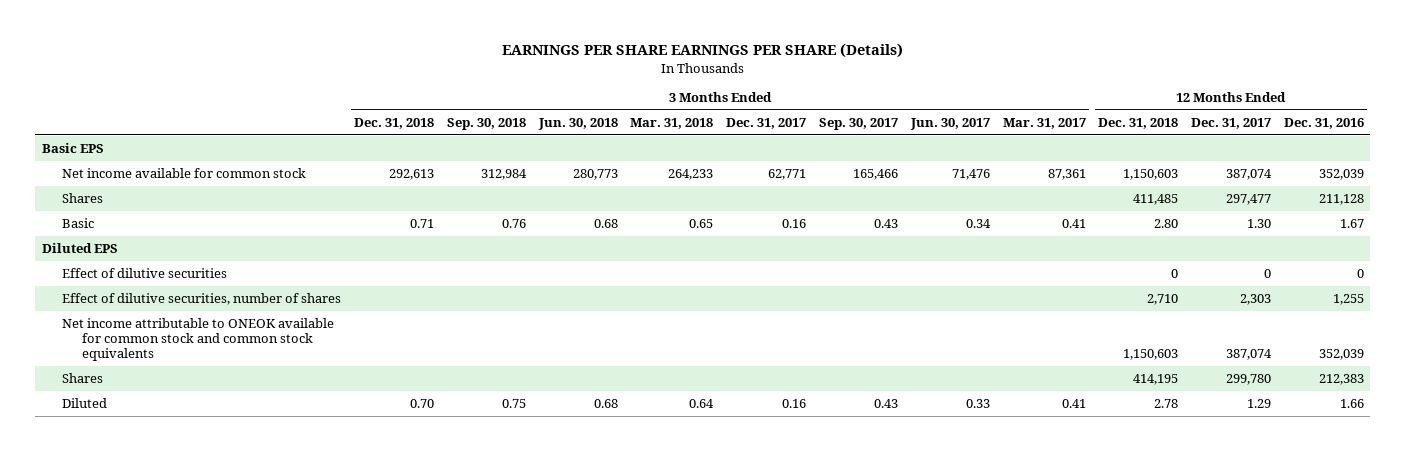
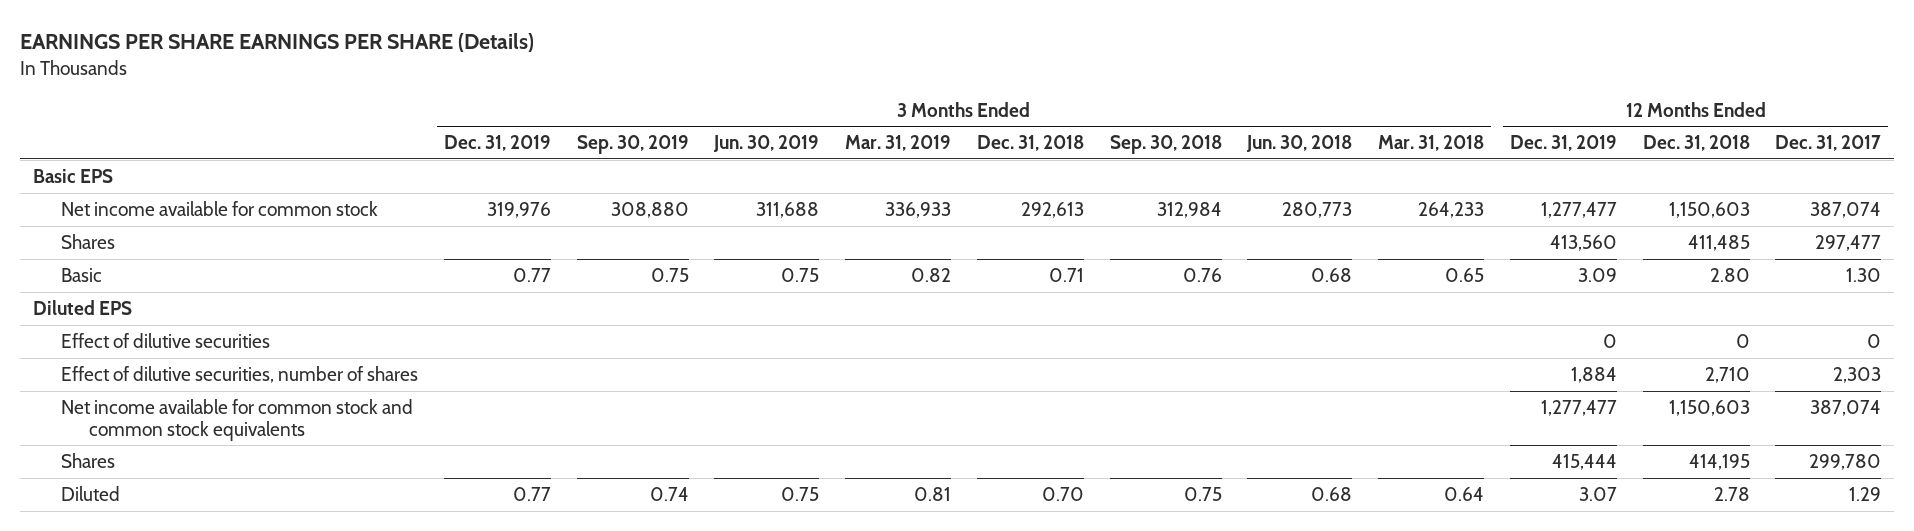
- | 3 Months Ended Dec. 31, 2018 | 3 Months Ended Sep. 30, 2018 | 3 Months Ended Jun. 30, 2018 | 3 Months Ended Mar. 31, 2018 | 3 Months Ended Dec. 31, 2017 | 3 Months Ended Sep. 30, 2017 | 3 Months Ended Jun. 30, 2017 | 3 Months Ended Mar. 31, 2017 | 12 Months Ended Dec. 31, 2018 | 12 Months Ended Dec. 31, 2017 | 12 Months Ended Dec. 31, 2016
+ | 3 Months Ended Dec. 31, 2019 | 3 Months Ended Sep. 30, 2019 | 3 Months Ended Jun. 30, 2019 | 3 Months Ended Mar. 31, 2019 | 3 Months Ended Dec. 31, 2018 | 3 Months Ended Sep. 30, 2018 | 3 Months Ended Jun. 30, 2018 | 3 Months Ended Mar. 31, 2018 | 12 Months Ended Dec. 31, 2019 | 12 Months Ended Dec. 31, 2018 | 12 Months Ended Dec. 31, 2017
- Net income attributable to ONEOK available for common stock and common stock equivalents | | | | | | | | | 1,150,603 | 387,074 | 352,039
+ Net income available for common stock and common stock equivalents | | | | | | | | | 1,277,477 | 1,150,603 | 387,074

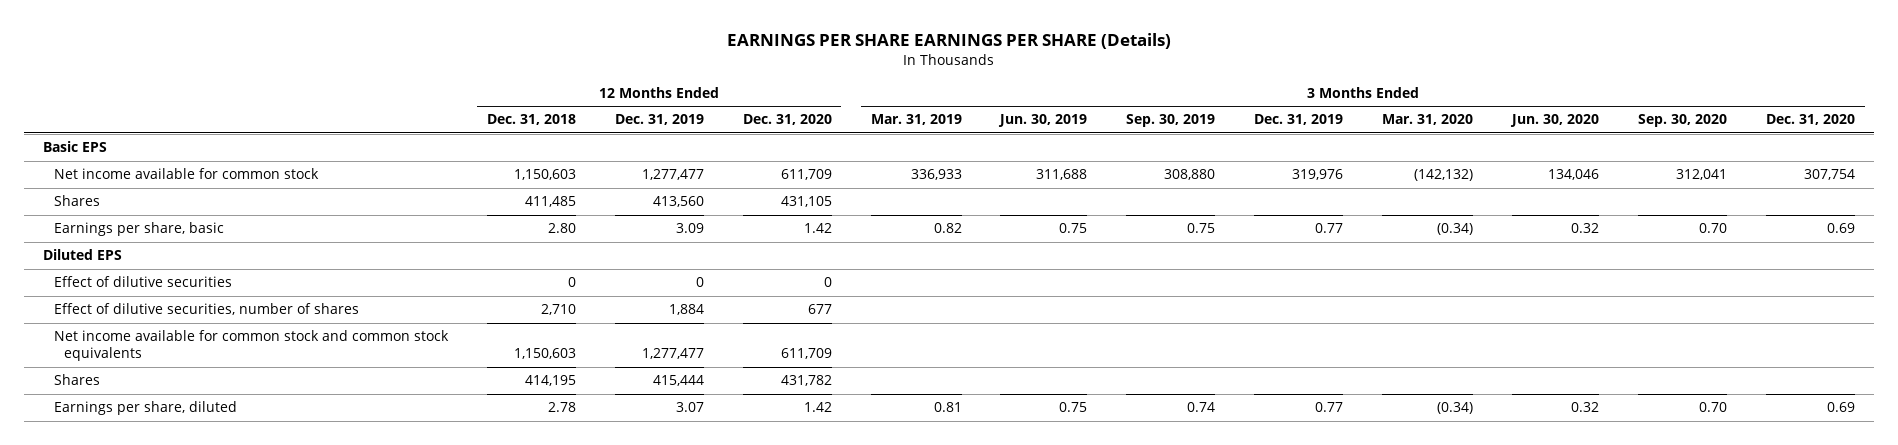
- | 3 Months Ended Dec. 31, 2019 | 3 Months Ended Sep. 30, 2019 | 3 Months Ended Jun. 30, 2019 | 3 Months Ended Mar. 31, 2019 | 3 Months Ended Dec. 31, 2018 | 3 Months Ended Sep. 30, 2018 | 3 Months Ended Jun. 30, 2018 | 3 Months Ended Mar. 31, 2018 | 12 Months Ended Dec. 31, 2019 | 12 Months Ended Dec. 31, 2018 | 12 Months Ended Dec. 31, 2017
+ | 12 Months Ended Dec. 31, 2018 | 12 Months Ended Dec. 31, 2019 | 12 Months Ended Dec. 31, 2020 | 3 Months Ended Mar. 31, 2019 | 3 Months Ended Jun. 30, 2019 | 3 Months Ended Sep. 30, 2019 | 3 Months Ended Dec. 31, 2019 | 3 Months Ended Mar. 31, 2020 | 3 Months Ended Jun. 30, 2020 | 3 Months Ended Sep. 30, 2020 | 3 Months Ended Dec. 31, 2020
- Basic | 0.77 | 0.75 | 0.75 | 0.82 | 0.71 | 0.76 | 0.68 | 0.65 | 3.09 | 2.80 | 1.30
+ Earnings per share, basic | 2.80 | 3.09 | 1.42 | 0.82 | 0.75 | 0.75 | 0.77 | (0.34) | 0.32 | 0.70 | 0.69
- Diluted | 0.77 | 0.74 | 0.75 | 0.81 | 0.70 | 0.75 | 0.68 | 0.64 | 3.07 | 2.78 | 1.29
+ Earnings per share, diluted | 2.78 | 3.07 | 1.42 | 0.81 | 0.75 | 0.74 | 0.77 | (0.34) | 0.32 | 0.70 | 0.69

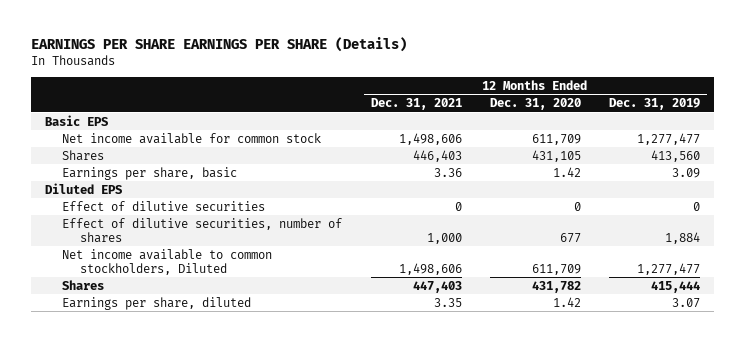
- | 12 Months Ended Dec. 31, 2018 | 12 Months Ended Dec. 31, 2019 | 12 Months Ended Dec. 31, 2020 | 3 Months Ended Mar. 31, 2019 | 3 Months Ended Jun. 30, 2019 | 3 Months Ended Sep. 30, 2019 | 3 Months Ended Dec. 31, 2019 | 3 Months Ended Mar. 31, 2020 | 3 Months Ended Jun. 30, 2020 | 3 Months Ended Sep. 30, 2020 | 3 Months Ended Dec. 31, 2020
+ | 12 Months Ended Dec. 31, 2021 | 12 Months Ended Dec. 31, 2020 | 12 Months Ended Dec. 31, 2019
- Net income available for common stock and common stock equivalents | 1,150,603 | 1,277,477 | 611,709 | | | | | | | |
+ Net income available to common stockholders, Diluted | 1,498,606 | 611,709 | 1,277,477

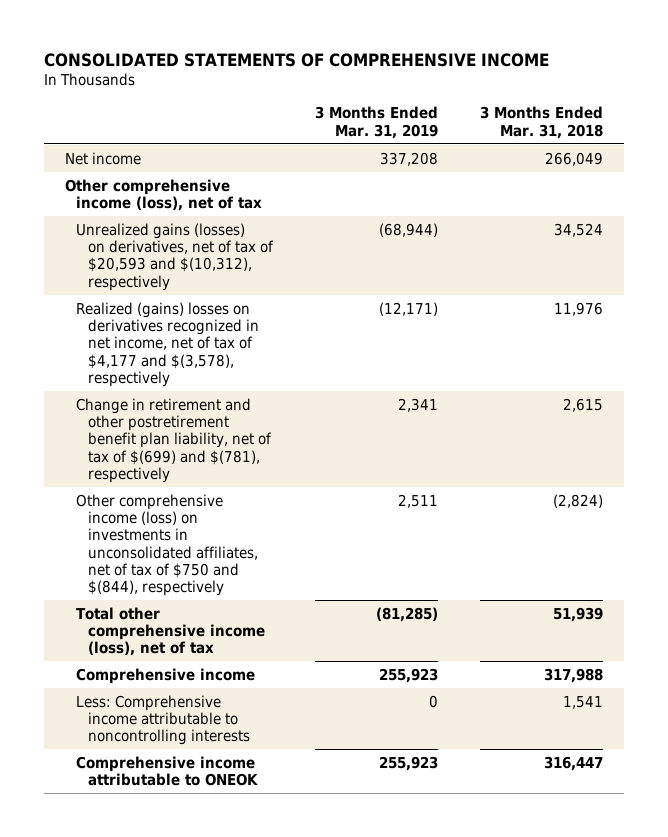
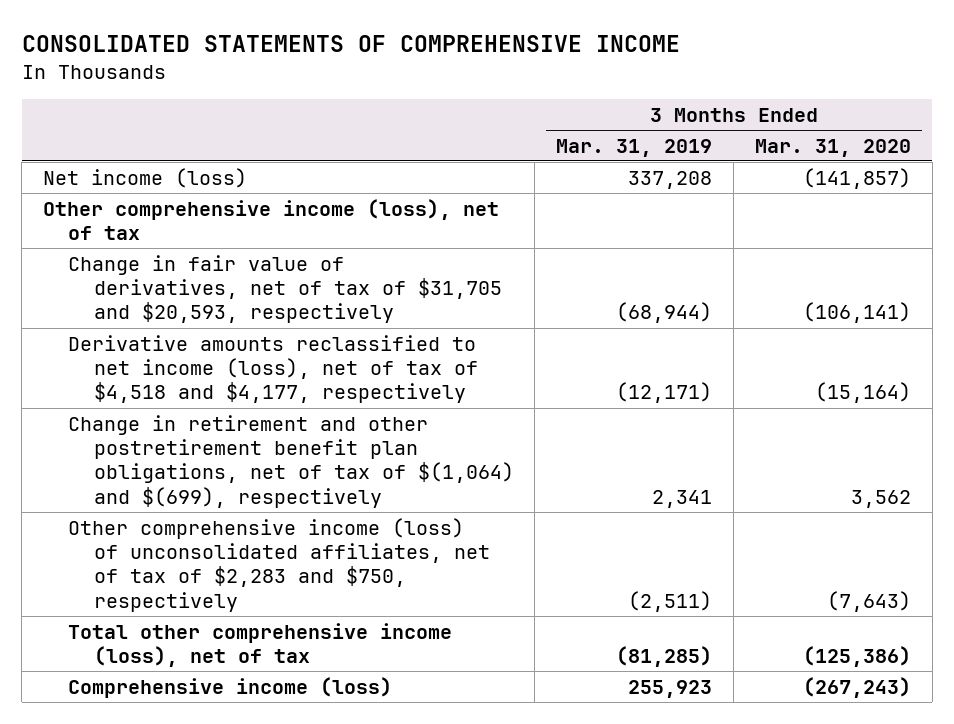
- | 3 Months Ended Mar. 31, 2019 | 3 Months Ended Mar. 31, 2018
+ | 3 Months Ended Mar. 31, 2019 | 3 Months Ended Mar. 31, 2020
- Net income | 337,208 | 266,049
+ Net income (loss) | 337,208 | (141,857)
- Unrealized gains (losses) on derivatives, net of tax of $20,593 and $(10,312), respectively | (68,944) | 34,524
- Realized (gains) losses on derivatives recognized in net income, net of tax of $4,177 and $(3,578), respectively | (12,171) | 11,976
- Change in retirement and other postretirement benefit plan liability, net of tax of $(699) and $(781), respectively | 2,341 | 2,615
- Other comprehensive income (loss) on investments in unconsolidated affiliates, net of tax of $750 and $(844), respectively | 2,511 | (2,824)
+ Change in fair value of derivatives, net of tax of $31,705 and $20,593, respectively | (68,944) | (106,141)
+ Derivative amounts reclassified to net income (loss), net of tax of $4,518 and $4,177, respectively | (12,171) | (15,164)
+ Change in retirement and other postretirement benefit plan obligations, net of tax of $(1,064) and $(699), respectively | 2,341 | 3,562
+ Other comprehensive income (loss) of unconsolidated affiliates, net of tax of $2,283 and $750, respectively | (2,511) | (7,643)
- Comprehensive income | 255,923 | 317,988
- Less: Comprehensive income attributable to noncontrolling interests | 0 | 1,541
- Comprehensive income attributable to ONEOK | 255,923 | 316,447
+ Comprehensive income (loss) | 255,923 | (267,243)

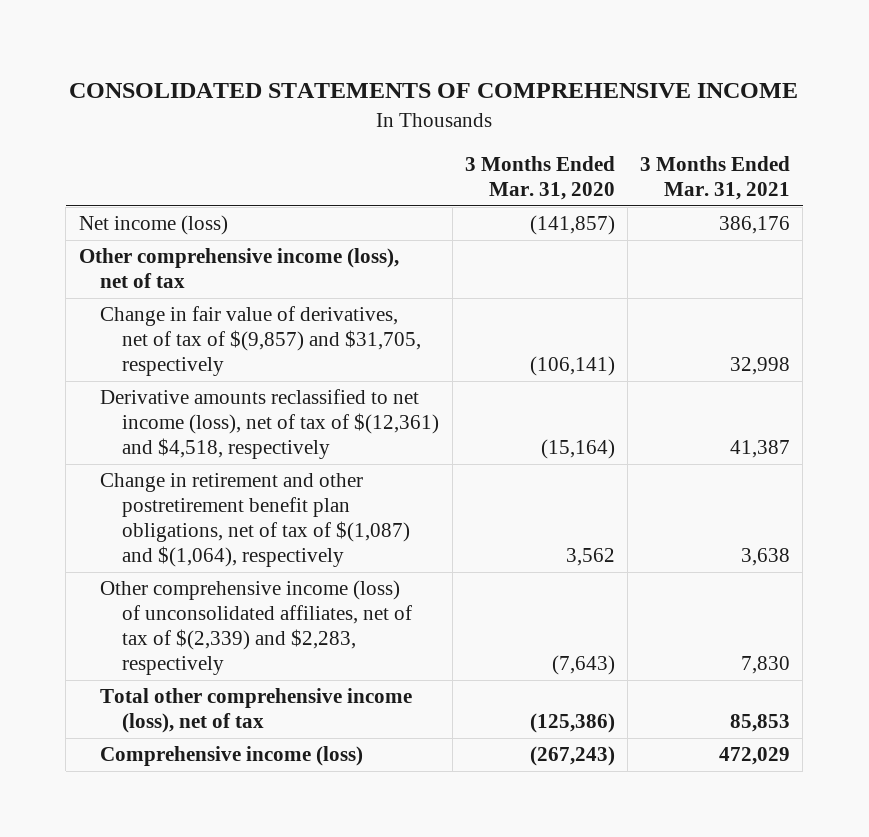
- | 3 Months Ended Mar. 31, 2019 | 3 Months Ended Mar. 31, 2020
+ | 3 Months Ended Mar. 31, 2020 | 3 Months Ended Mar. 31, 2021
- Change in fair value of derivatives, net of tax of $31,705 and $20,593, respectively | (68,944) | (106,141)
- Derivative amounts reclassified to net income (loss), net of tax of $4,518 and $4,177, respectively | (12,171) | (15,164)
- Change in retirement and other postretirement benefit plan obligations, net of tax of $(1,064) and $(699), respectively | 2,341 | 3,562
- Other comprehensive income (loss) of unconsolidated affiliates, net of tax of $2,283 and $750, respectively | (2,511) | (7,643)
+ Change in fair value of derivatives, net of tax of $(9,857) and $31,705, respectively | (106,141) | 32,998
+ Derivative amounts reclassified to net income (loss), net of tax of $(12,361) and $4,518, respectively | (15,164) | 41,387
+ Change in retirement and other postretirement benefit plan obligations, net of tax of $(1,087) and $(1,064), respectively | 3,562 | 3,638
+ Other comprehensive income (loss) of unconsolidated affiliates, net of tax of $(2,339) and $2,283, respectively | (7,643) | 7,830

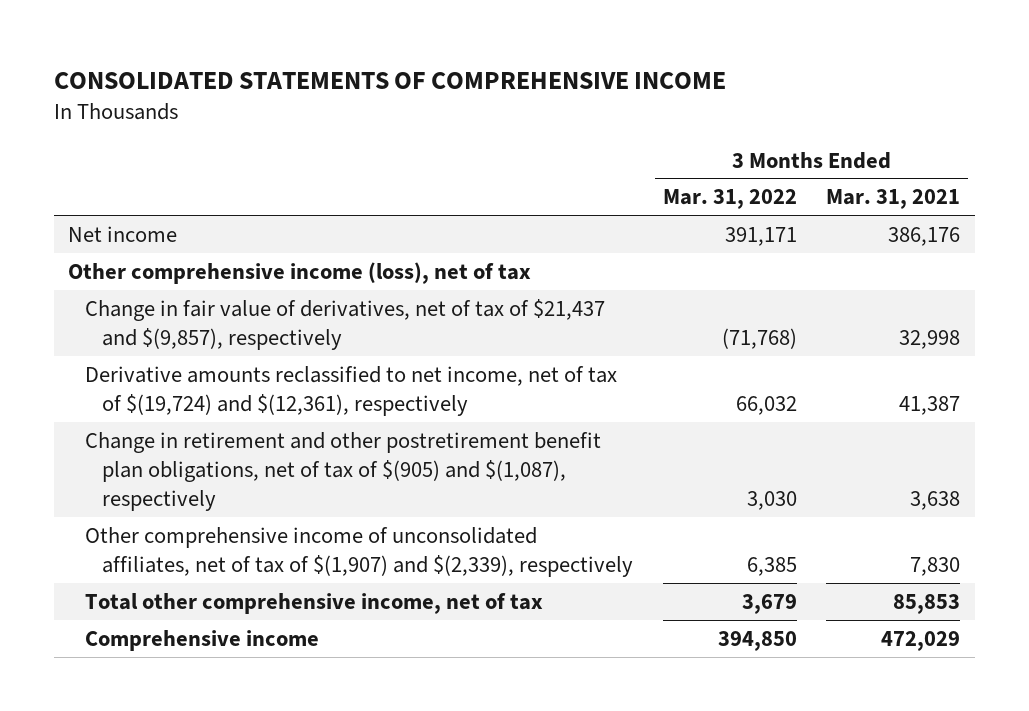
- | 3 Months Ended Mar. 31, 2020 | 3 Months Ended Mar. 31, 2021
+ | 3 Months Ended Mar. 31, 2022 | 3 Months Ended Mar. 31, 2021
- Net income (loss) | (141,857) | 386,176
+ Net income | 391,171 | 386,176
- Change in fair value of derivatives, net of tax of $(9,857) and $31,705, respectively | (106,141) | 32,998
- Derivative amounts reclassified to net income (loss), net of tax of $(12,361) and $4,518, respectively | (15,164) | 41,387
- Change in retirement and other postretirement benefit plan obligations, net of tax of $(1,087) and $(1,064), respectively | 3,562 | 3,638
- Other comprehensive income (loss) of unconsolidated affiliates, net of tax of $(2,339) and $2,283, respectively | (7,643) | 7,830
- Total other comprehensive income (loss), net of tax | (125,386) | 85,853
- Comprehensive income (loss) | (267,243) | 472,029
+ Change in fair value of derivatives, net of tax of $21,437 and $(9,857), respectively | (71,768) | 32,998
+ Derivative amounts reclassified to net income, net of tax of $(19,724) and $(12,361), respectively | 66,032 | 41,387
+ Change in retirement and other postretirement benefit plan obligations, net of tax of $(905) and $(1,087), respectively | 3,030 | 3,638
+ Other comprehensive income of unconsolidated affiliates, net of tax of $(1,907) and $(2,339), respectively | 6,385 | 7,830
+ Total other comprehensive income, net of tax | 3,679 | 85,853
+ Comprehensive income | 394,850 | 472,029

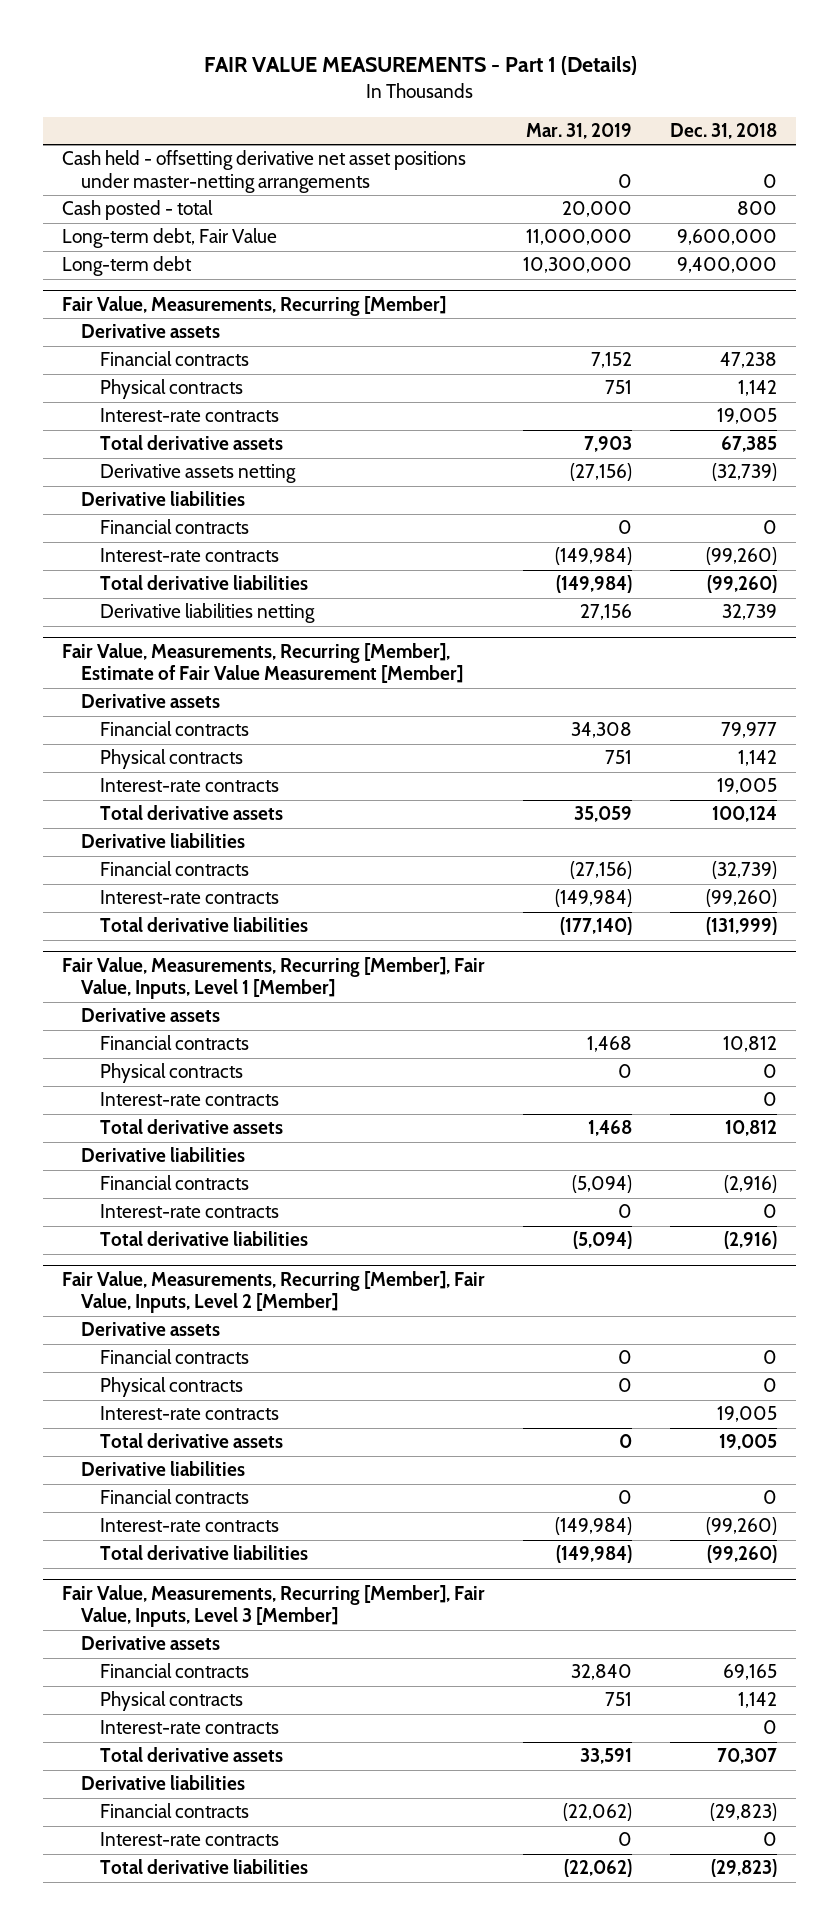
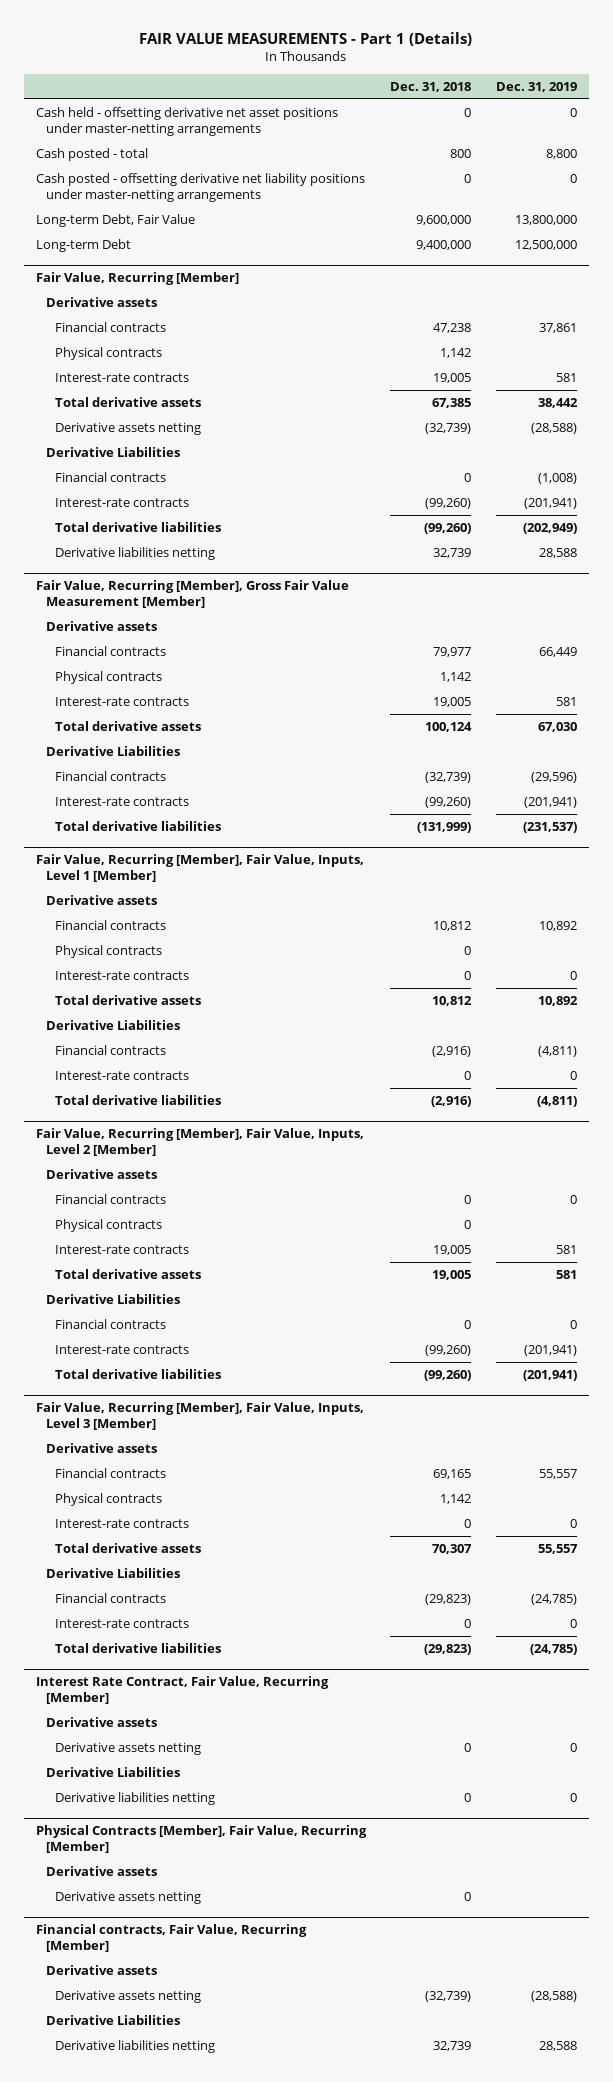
- | Mar. 31, 2019 | Dec. 31, 2018
+ | Dec. 31, 2018 | Dec. 31, 2019
- Long-term debt, Fair Value | 11,000,000 | 9,600,000
- Long-term debt | 10,300,000 | 9,400,000
- Fair Value, Measurements, Recurring [Member]
+ Cash posted - offsetting derivative net liability positions under master-netting arrangements | 0 | 0
+ Long-term Debt, Fair Value | 9,600,000 | 13,800,000
+ Long-term Debt | 9,400,000 | 12,500,000
+ Fair Value, Recurring [Member]
- Derivative liabilities
+ Derivative Liabilities
- Fair Value, Measurements, Recurring [Member], Estimate of Fair Value Measurement [Member]
+ Fair Value, Recurring [Member], Gross Fair Value Measurement [Member]
- Derivative liabilities
+ Derivative Liabilities
- Fair Value, Measurements, Recurring [Member], Fair Value, Inputs, Level 1 [Member]
+ Fair Value, Recurring [Member], Fair Value, Inputs, Level 1 [Member]
- Derivative liabilities
+ Derivative Liabilities
- Fair Value, Measurements, Recurring [Member], Fair Value, Inputs, Level 2 [Member]
+ Fair Value, Recurring [Member], Fair Value, Inputs, Level 2 [Member]
- Derivative liabilities
+ Derivative Liabilities
- Fair Value, Measurements, Recurring [Member], Fair Value, Inputs, Level 3 [Member]
+ Fair Value, Recurring [Member], Fair Value, Inputs, Level 3 [Member]
- Derivative liabilities
+ Derivative Liabilities
+ Interest Rate Contract, Fair Value, Recurring [Member]
+ Derivative assets
+ Derivative assets netting | 0 | 0
+ Derivative Liabilities
+ Derivative liabilities netting | 0 | 0
+ Physical Contracts [Member], Fair Value, Recurring [Member]
+ Derivative assets
+ Derivative assets netting | 0 |
+ Financial contracts, Fair Value, Recurring [Member]
+ Derivative assets
+ Derivative assets netting | (32,739) | (28,588)
+ Derivative Liabilities
+ Derivative liabilities netting | 32,739 | 28,588

